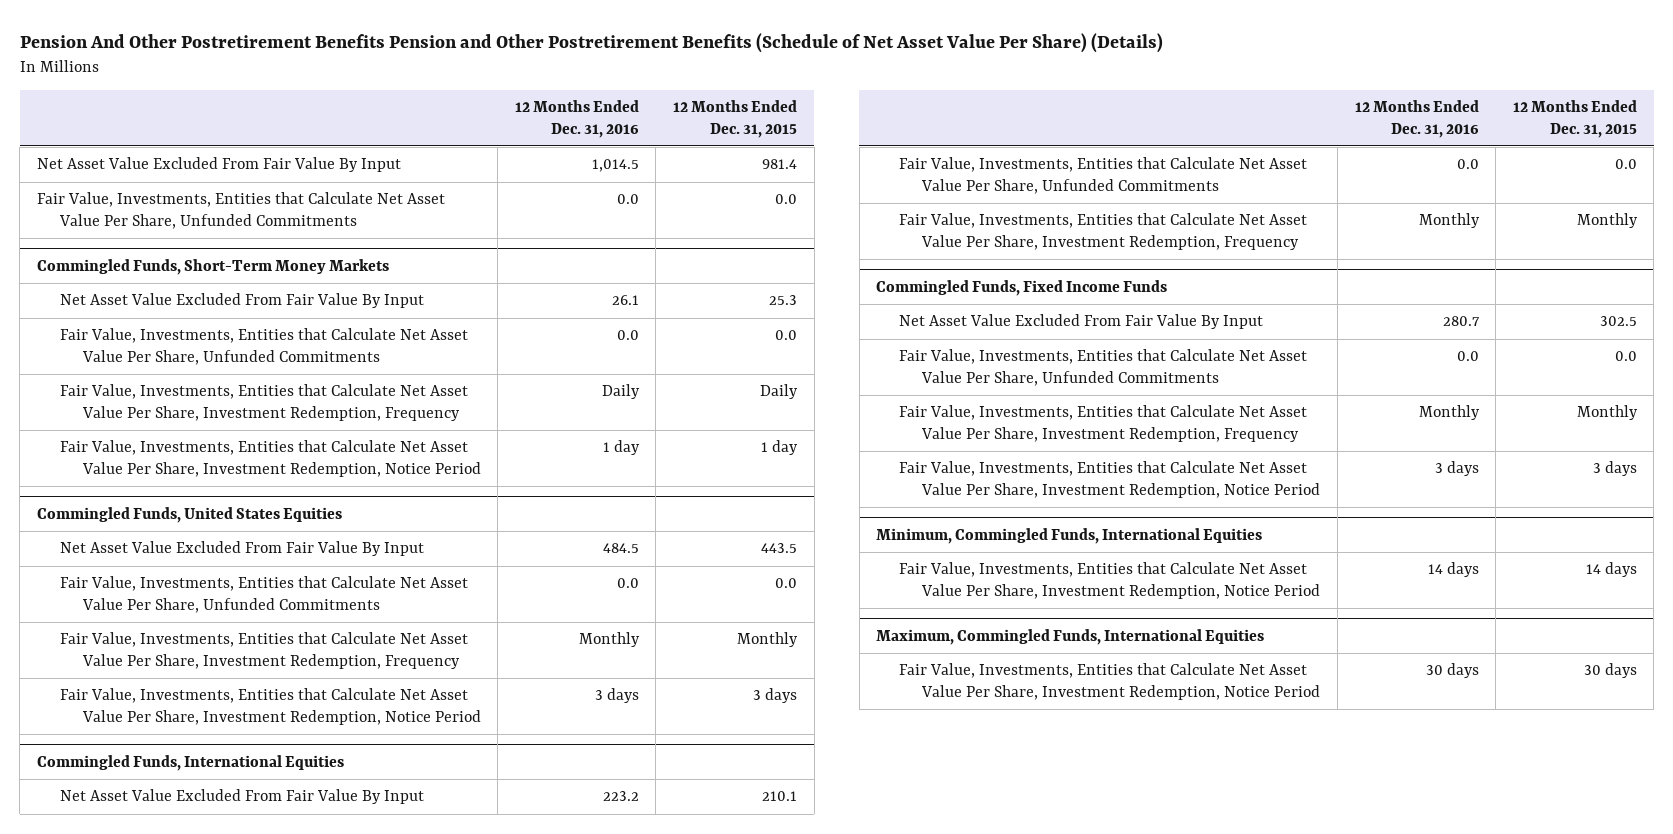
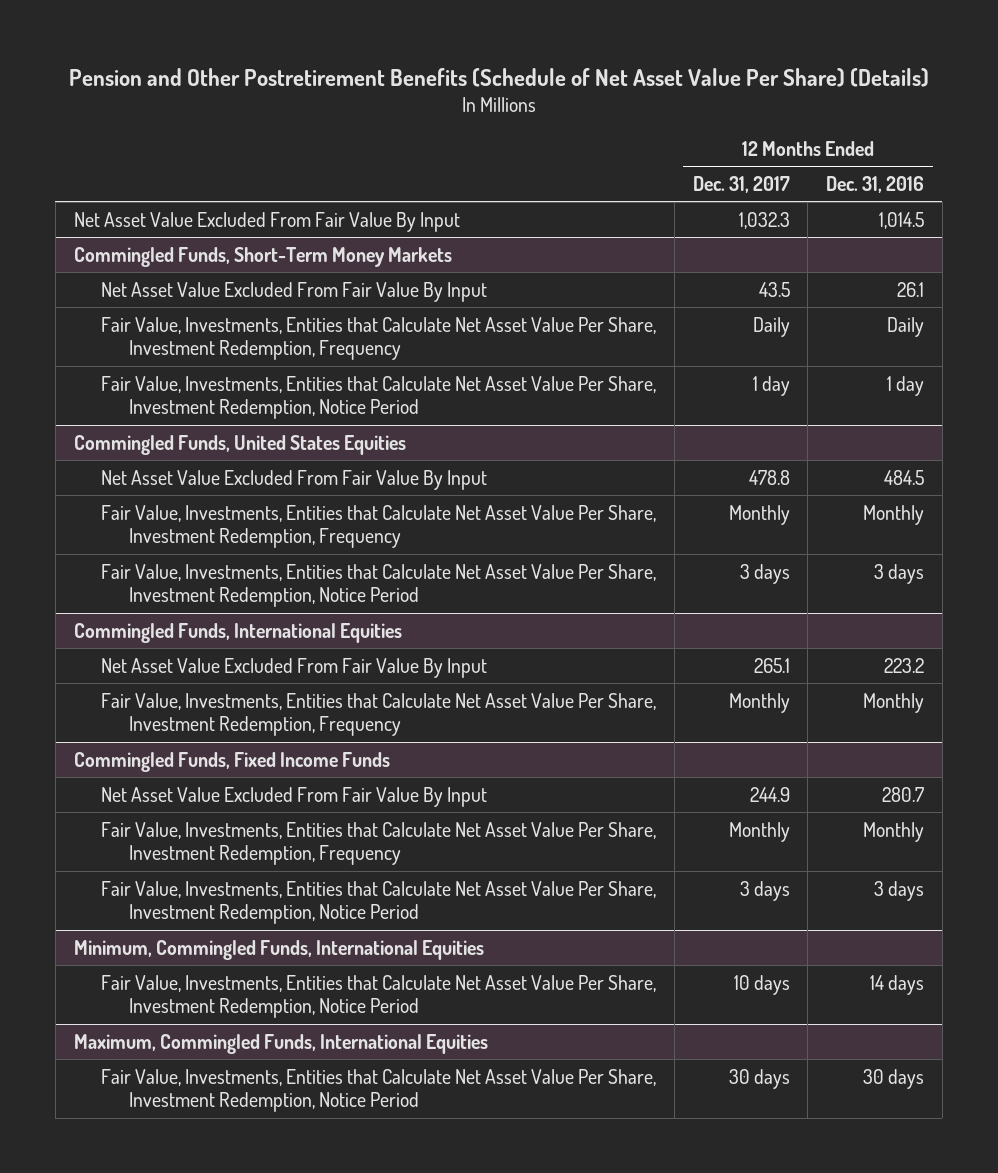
- Pension And Other Postretirement Benefits Pension and Other Postretirement Benefits (Schedule of Net Asset Value Per Share) (Details)
+ Pension and Other Postretirement Benefits (Schedule of Net Asset Value Per Share) (Details)
- | 12 Months Ended Dec. 31, 2016 | 12 Months Ended Dec. 31, 2015
+ | 12 Months Ended Dec. 31, 2017 | 12 Months Ended Dec. 31, 2016
- Fair Value, Investments, Entities that Calculate Net Asset Value Per Share, Unfunded Commitments | 0.0 | 0.0
@ Commingled Funds, Short-Term Money Markets
- Fair Value, Investments, Entities that Calculate Net Asset Value Per Share, Unfunded Commitments | 0.0 | 0.0
@ Commingled Funds, United States Equities
- Fair Value, Investments, Entities that Calculate Net Asset Value Per Share, Unfunded Commitments | 0.0 | 0.0
@ Commingled Funds, International Equities
- Fair Value, Investments, Entities that Calculate Net Asset Value Per Share, Unfunded Commitments | 0.0 | 0.0
@ Commingled Funds, Fixed Income Funds
- Fair Value, Investments, Entities that Calculate Net Asset Value Per Share, Unfunded Commitments | 0.0 | 0.0

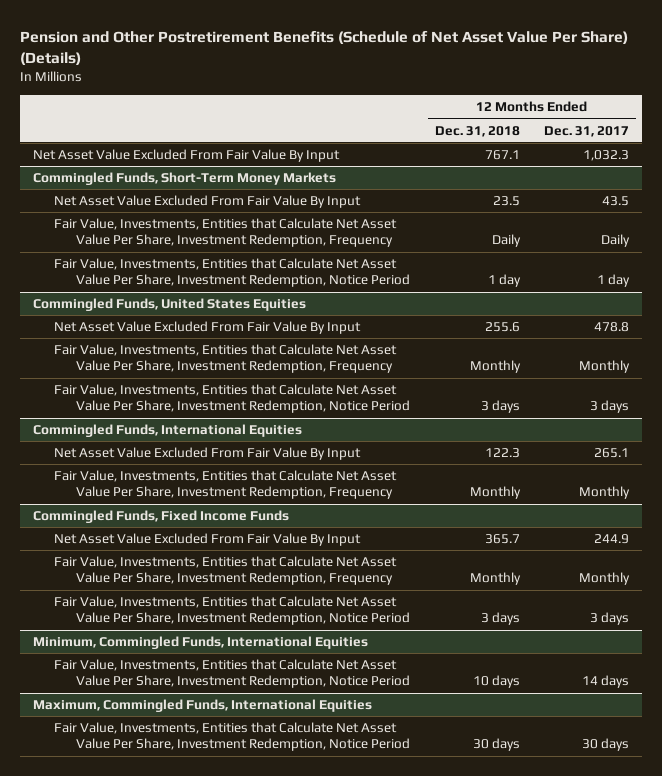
- | 12 Months Ended Dec. 31, 2017 | 12 Months Ended Dec. 31, 2016
+ | 12 Months Ended Dec. 31, 2018 | 12 Months Ended Dec. 31, 2017
@ Minimum, Commingled Funds, International Equities
- Fair Value, Investments, Entities that Calculate Net Asset Value Per Share, Investment Redemption, Notice Period | 10 days | 14 days
+ Fair Value, Investments, Entities that Calculate Net Asset Value Per Share, Investment Redemption, Notice Period | 10 days | 14 days

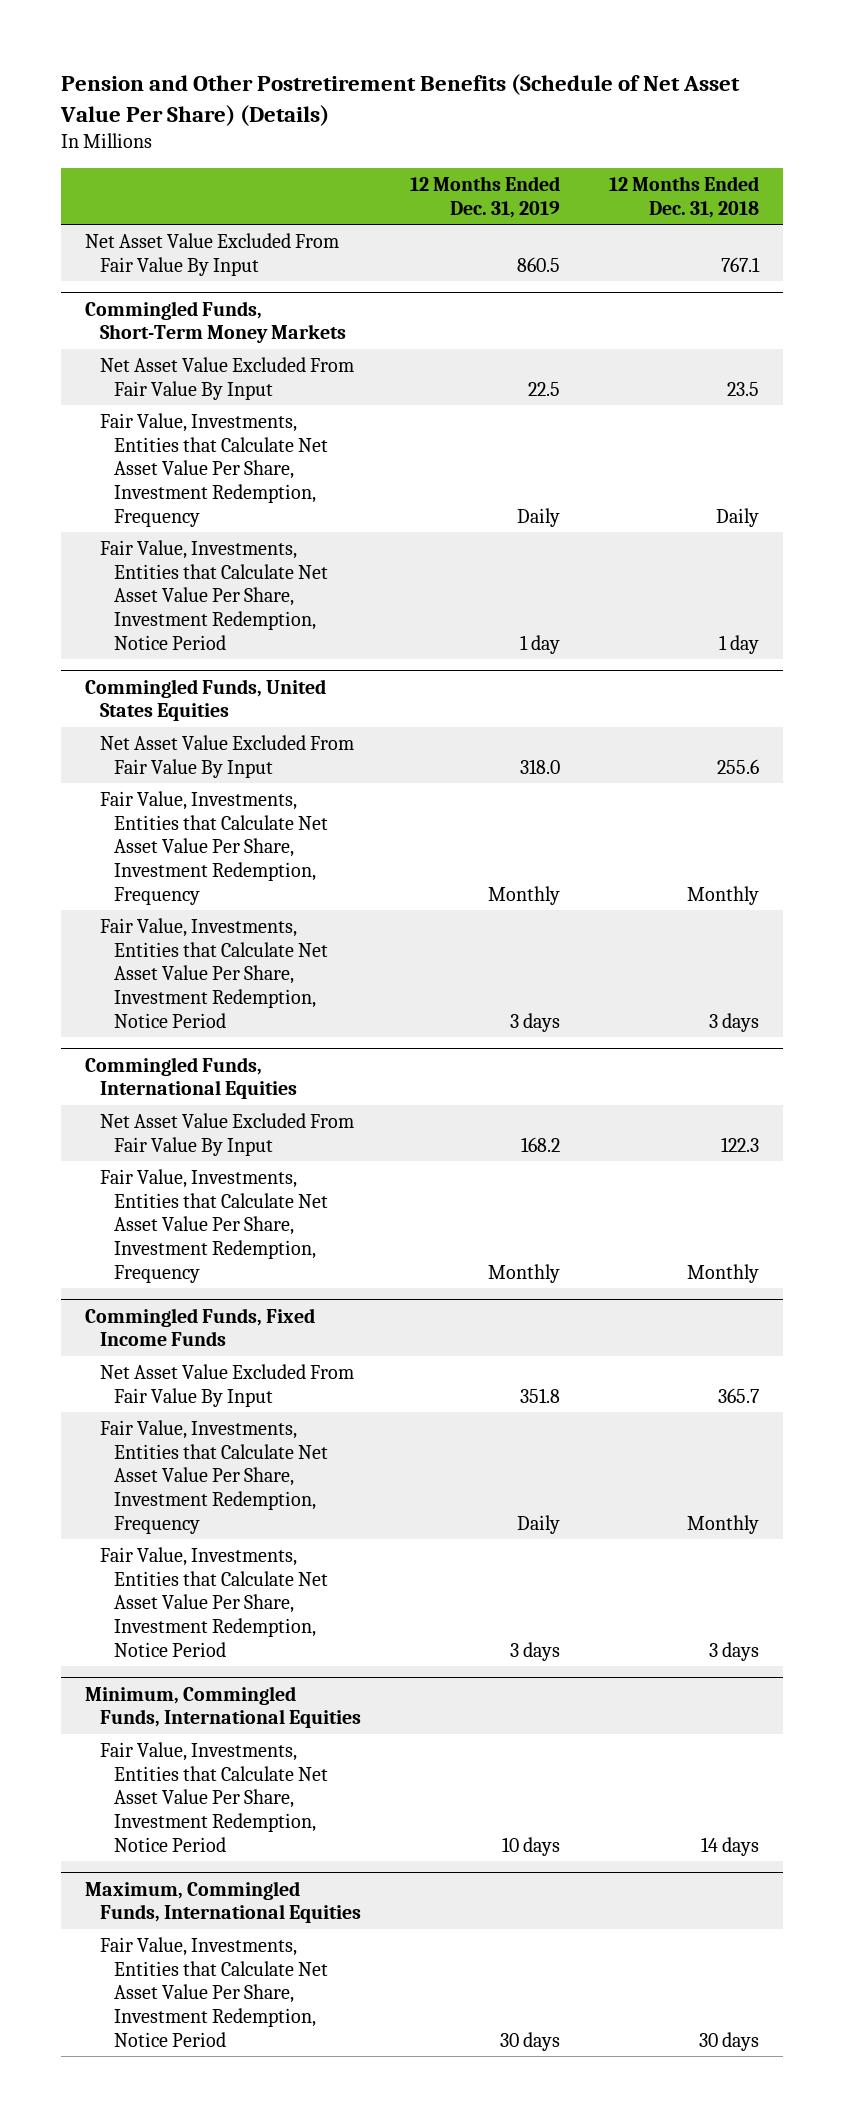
- | 12 Months Ended Dec. 31, 2018 | 12 Months Ended Dec. 31, 2017
+ | 12 Months Ended Dec. 31, 2019 | 12 Months Ended Dec. 31, 2018
@ Minimum, Commingled Funds, International Equities
- Fair Value, Investments, Entities that Calculate Net Asset Value Per Share, Investment Redemption, Notice Period | 10 days | 14 days
+ Fair Value, Investments, Entities that Calculate Net Asset Value Per Share, Investment Redemption, Notice Period | 10 days | 14 days

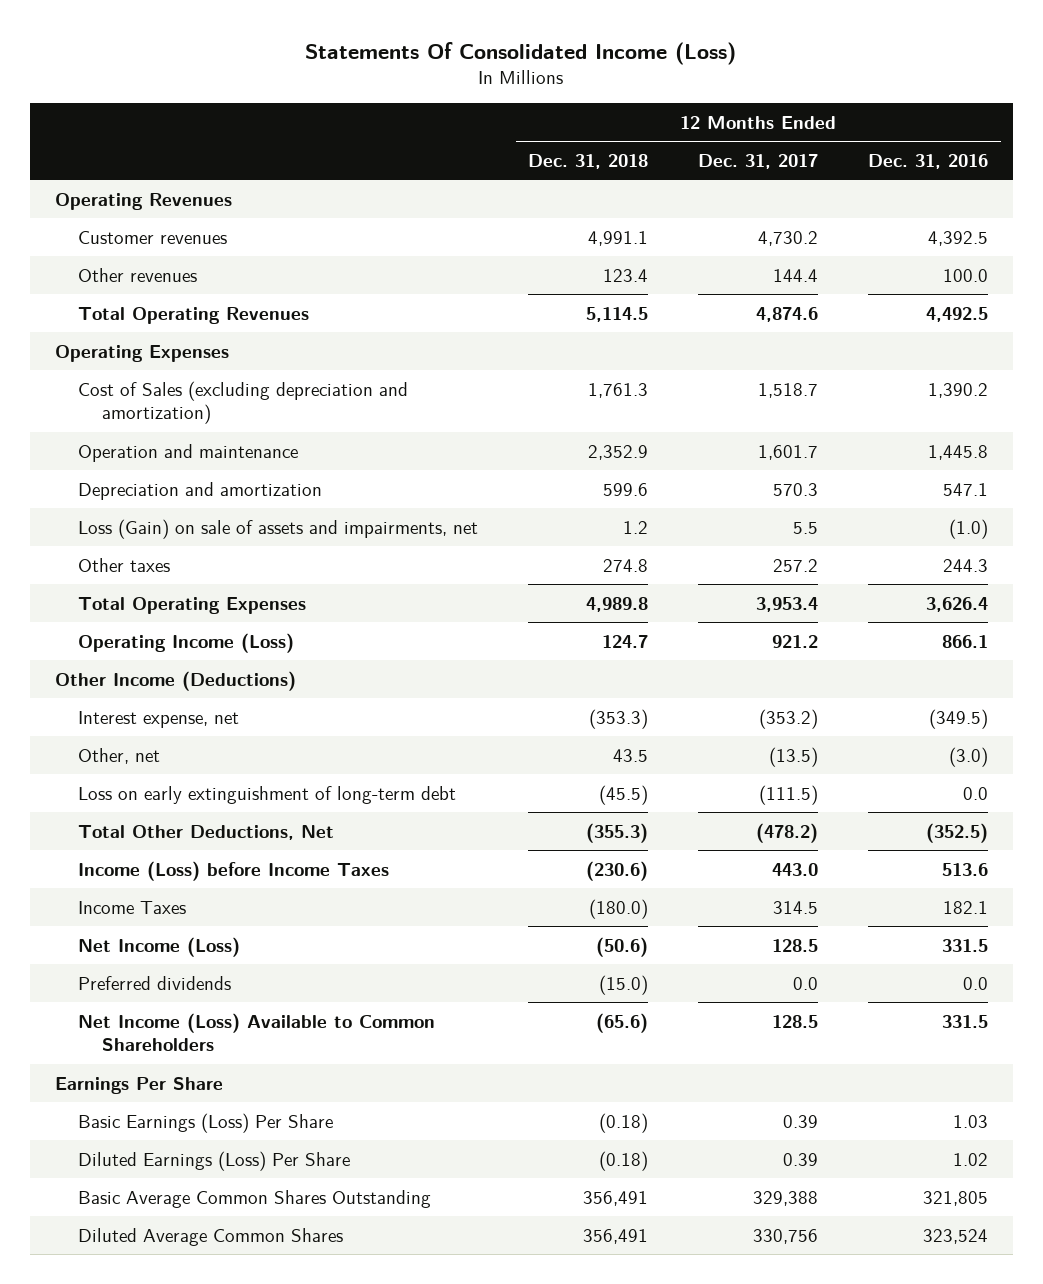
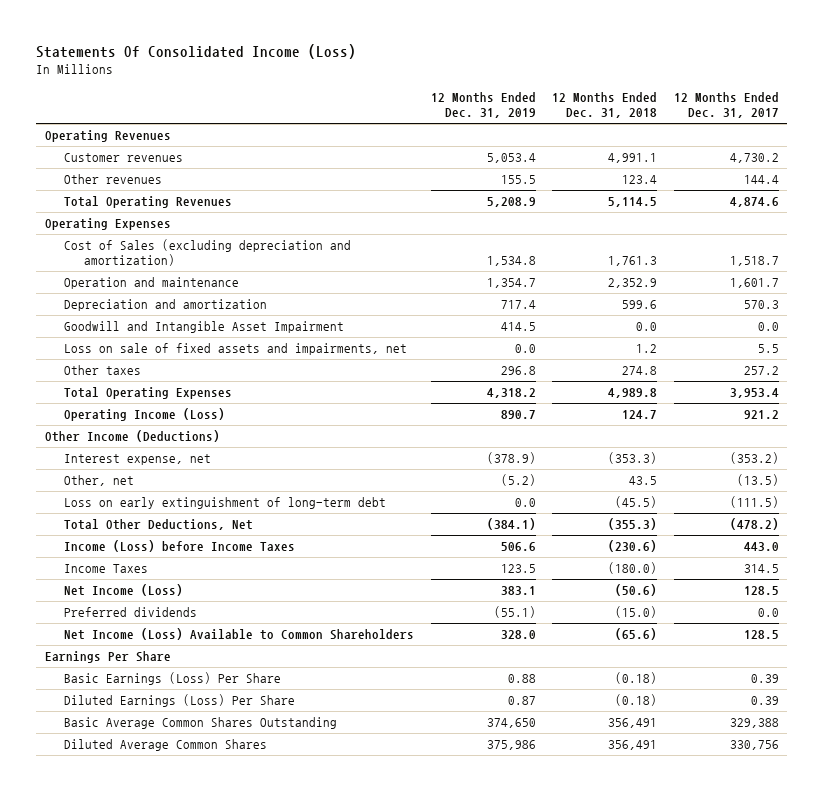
- | 12 Months Ended Dec. 31, 2018 | 12 Months Ended Dec. 31, 2017 | 12 Months Ended Dec. 31, 2016
+ | 12 Months Ended Dec. 31, 2019 | 12 Months Ended Dec. 31, 2018 | 12 Months Ended Dec. 31, 2017
- Loss (Gain) on sale of assets and impairments, net | 1.2 | 5.5 | (1.0)
+ Goodwill and Intangible Asset Impairment | 414.5 | 0.0 | 0.0
+ Loss on sale of fixed assets and impairments, net | 0.0 | 1.2 | 5.5

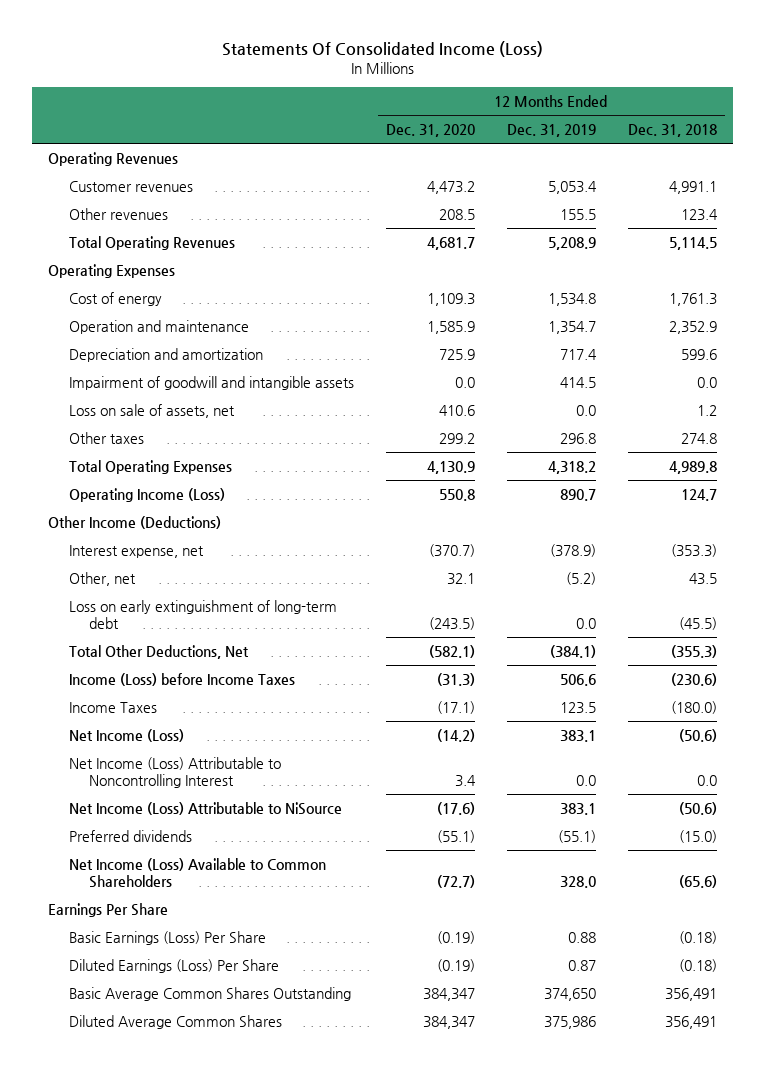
- | 12 Months Ended Dec. 31, 2019 | 12 Months Ended Dec. 31, 2018 | 12 Months Ended Dec. 31, 2017
+ | 12 Months Ended Dec. 31, 2020 | 12 Months Ended Dec. 31, 2019 | 12 Months Ended Dec. 31, 2018
- Cost of Sales (excluding depreciation and amortization) | 1,534.8 | 1,761.3 | 1,518.7
+ Cost of energy | 1,109.3 | 1,534.8 | 1,761.3
- Goodwill and Intangible Asset Impairment | 414.5 | 0.0 | 0.0
- Loss on sale of fixed assets and impairments, net | 0.0 | 1.2 | 5.5
+ Impairment of goodwill and intangible assets | 0.0 | 414.5 | 0.0
+ Loss on sale of assets, net | 410.6 | 0.0 | 1.2
+ Net Income (Loss) Attributable to Noncontrolling Interest | 3.4 | 0.0 | 0.0
+ Net Income (Loss) Attributable to NiSource | (17.6) | 383.1 | (50.6)

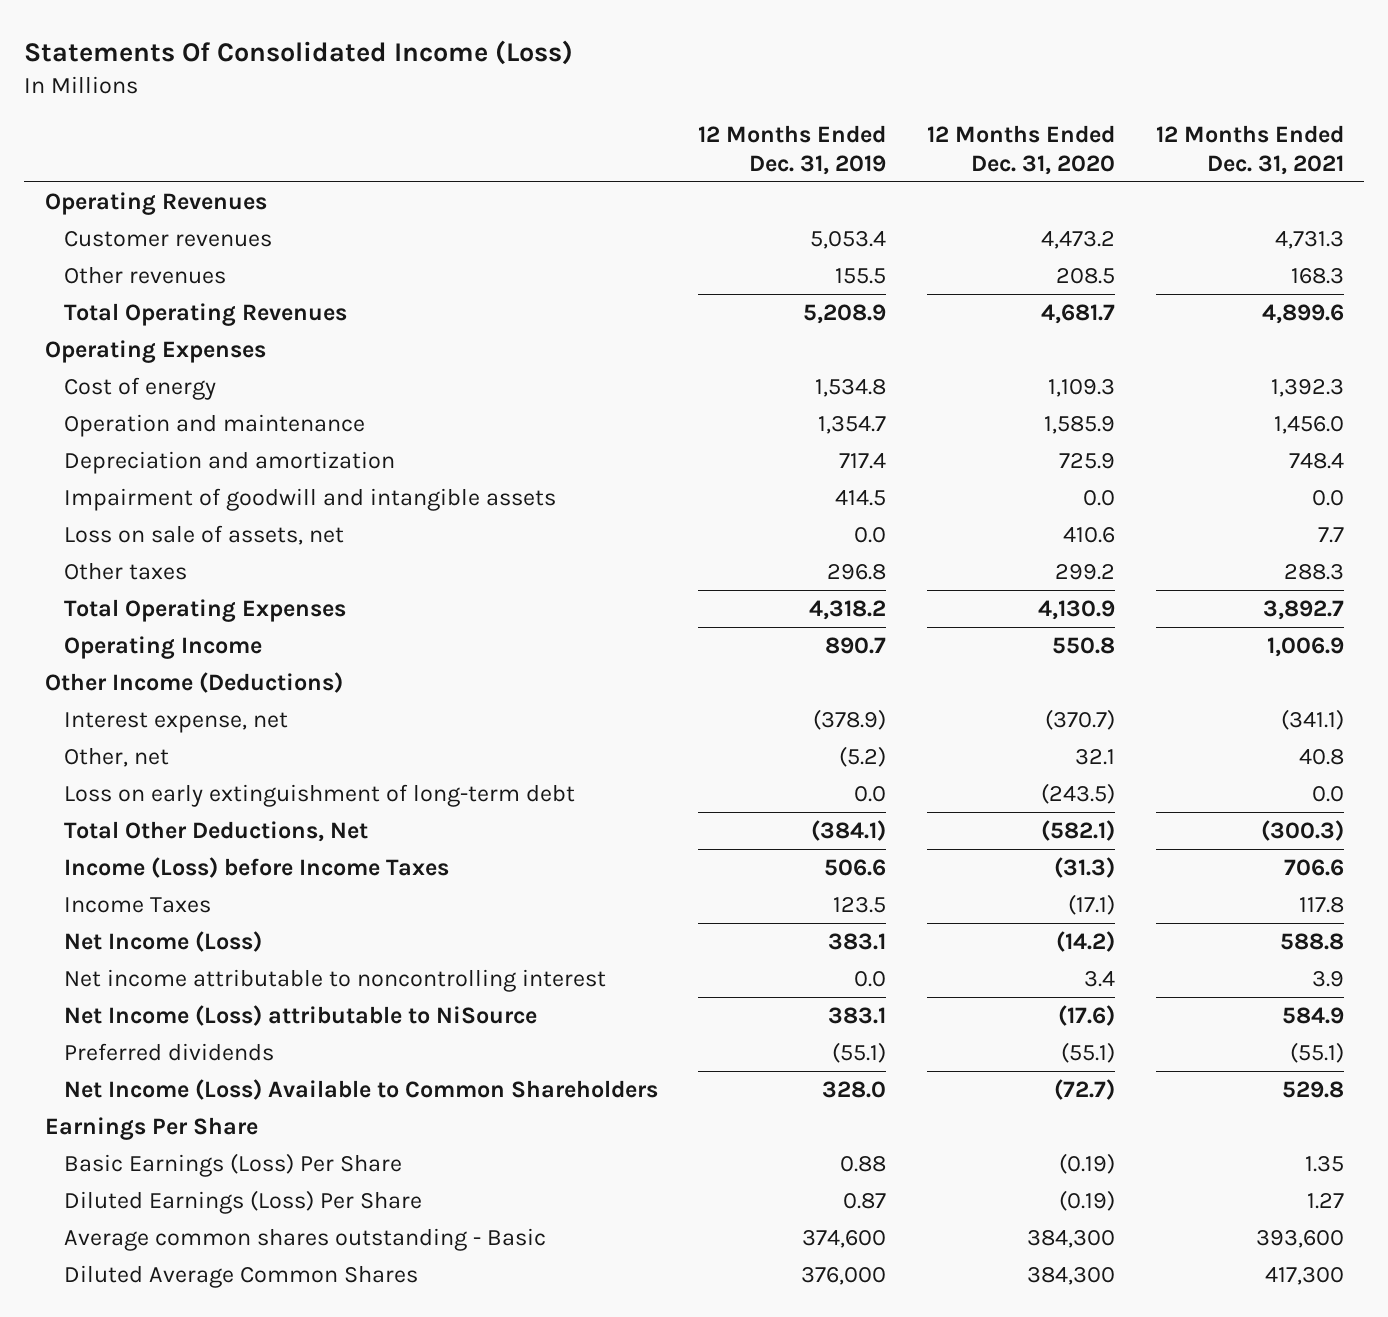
- | 12 Months Ended Dec. 31, 2020 | 12 Months Ended Dec. 31, 2019 | 12 Months Ended Dec. 31, 2018
+ | 12 Months Ended Dec. 31, 2019 | 12 Months Ended Dec. 31, 2020 | 12 Months Ended Dec. 31, 2021
- Operating Income (Loss) | 550.8 | 890.7 | 124.7
+ Operating Income | 890.7 | 550.8 | 1,006.9
- Net Income (Loss) Attributable to Noncontrolling Interest | 3.4 | 0.0 | 0.0
- Net Income (Loss) Attributable to NiSource | (17.6) | 383.1 | (50.6)
+ Net income attributable to noncontrolling interest | 0.0 | 3.4 | 3.9
+ Net Income (Loss) attributable to NiSource | 383.1 | (17.6) | 584.9
- Basic Average Common Shares Outstanding | 384,347 | 374,650 | 356,491
- Diluted Average Common Shares | 384,347 | 375,986 | 356,491
+ Average common shares outstanding - Basic | 374,600 | 384,300 | 393,600
+ Diluted Average Common Shares | 376,000 | 384,300 | 417,300

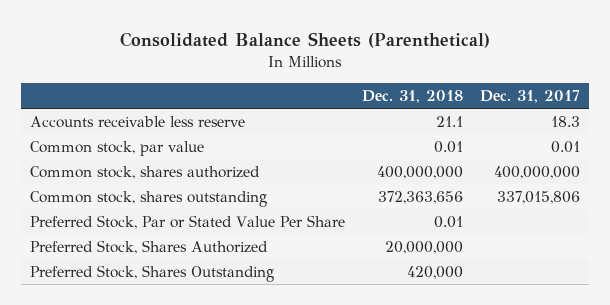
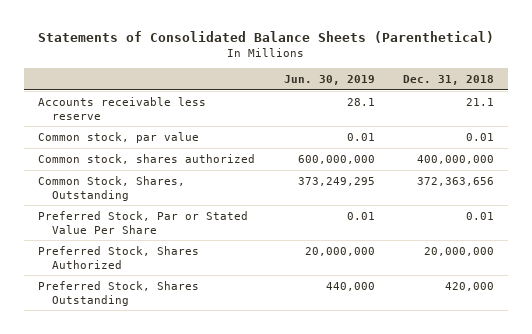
- Consolidated Balance Sheets (Parenthetical)
+ Statements of Consolidated Balance Sheets (Parenthetical)
- | Dec. 31, 2018 | Dec. 31, 2017
+ | Jun. 30, 2019 | Dec. 31, 2018
- Common stock, shares outstanding | 372,363,656 | 337,015,806
+ Common Stock, Shares, Outstanding | 373,249,295 | 372,363,656

